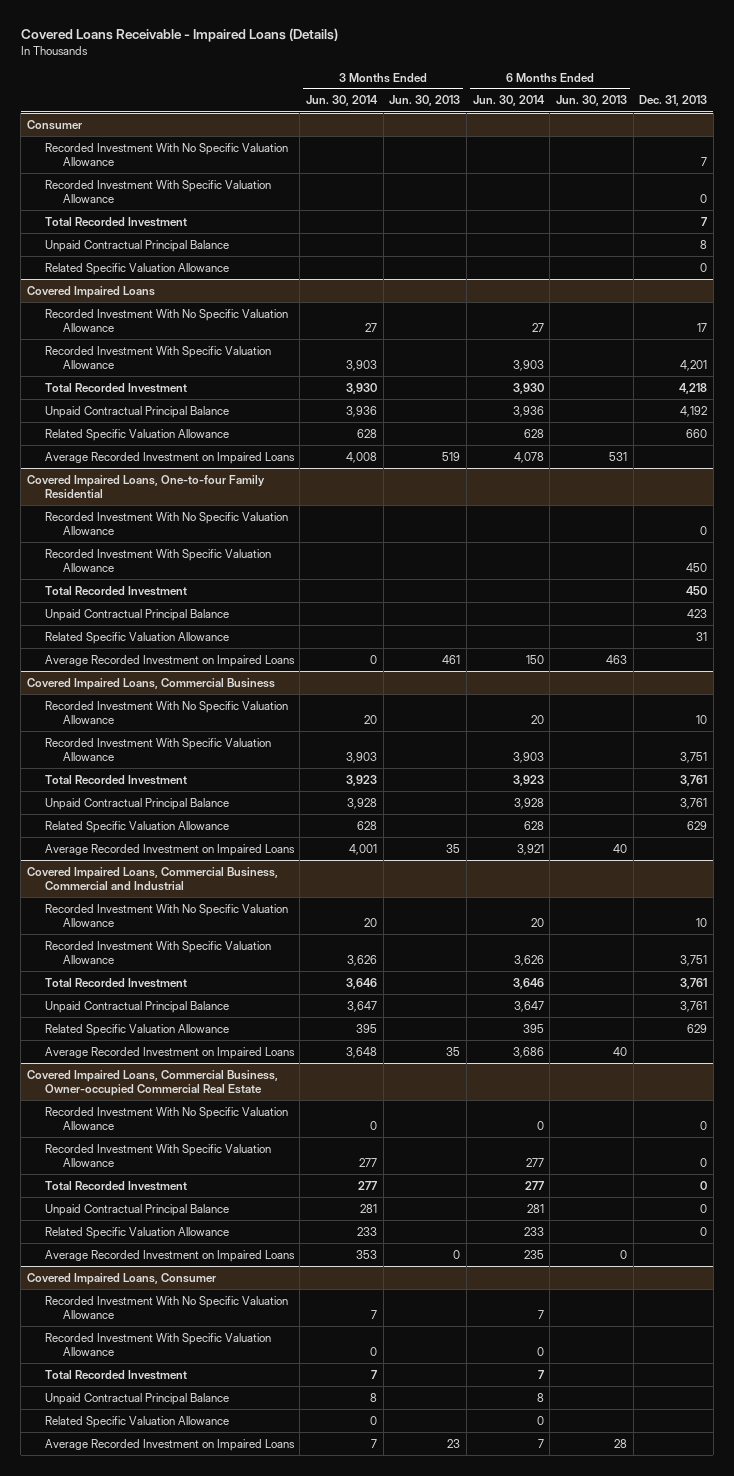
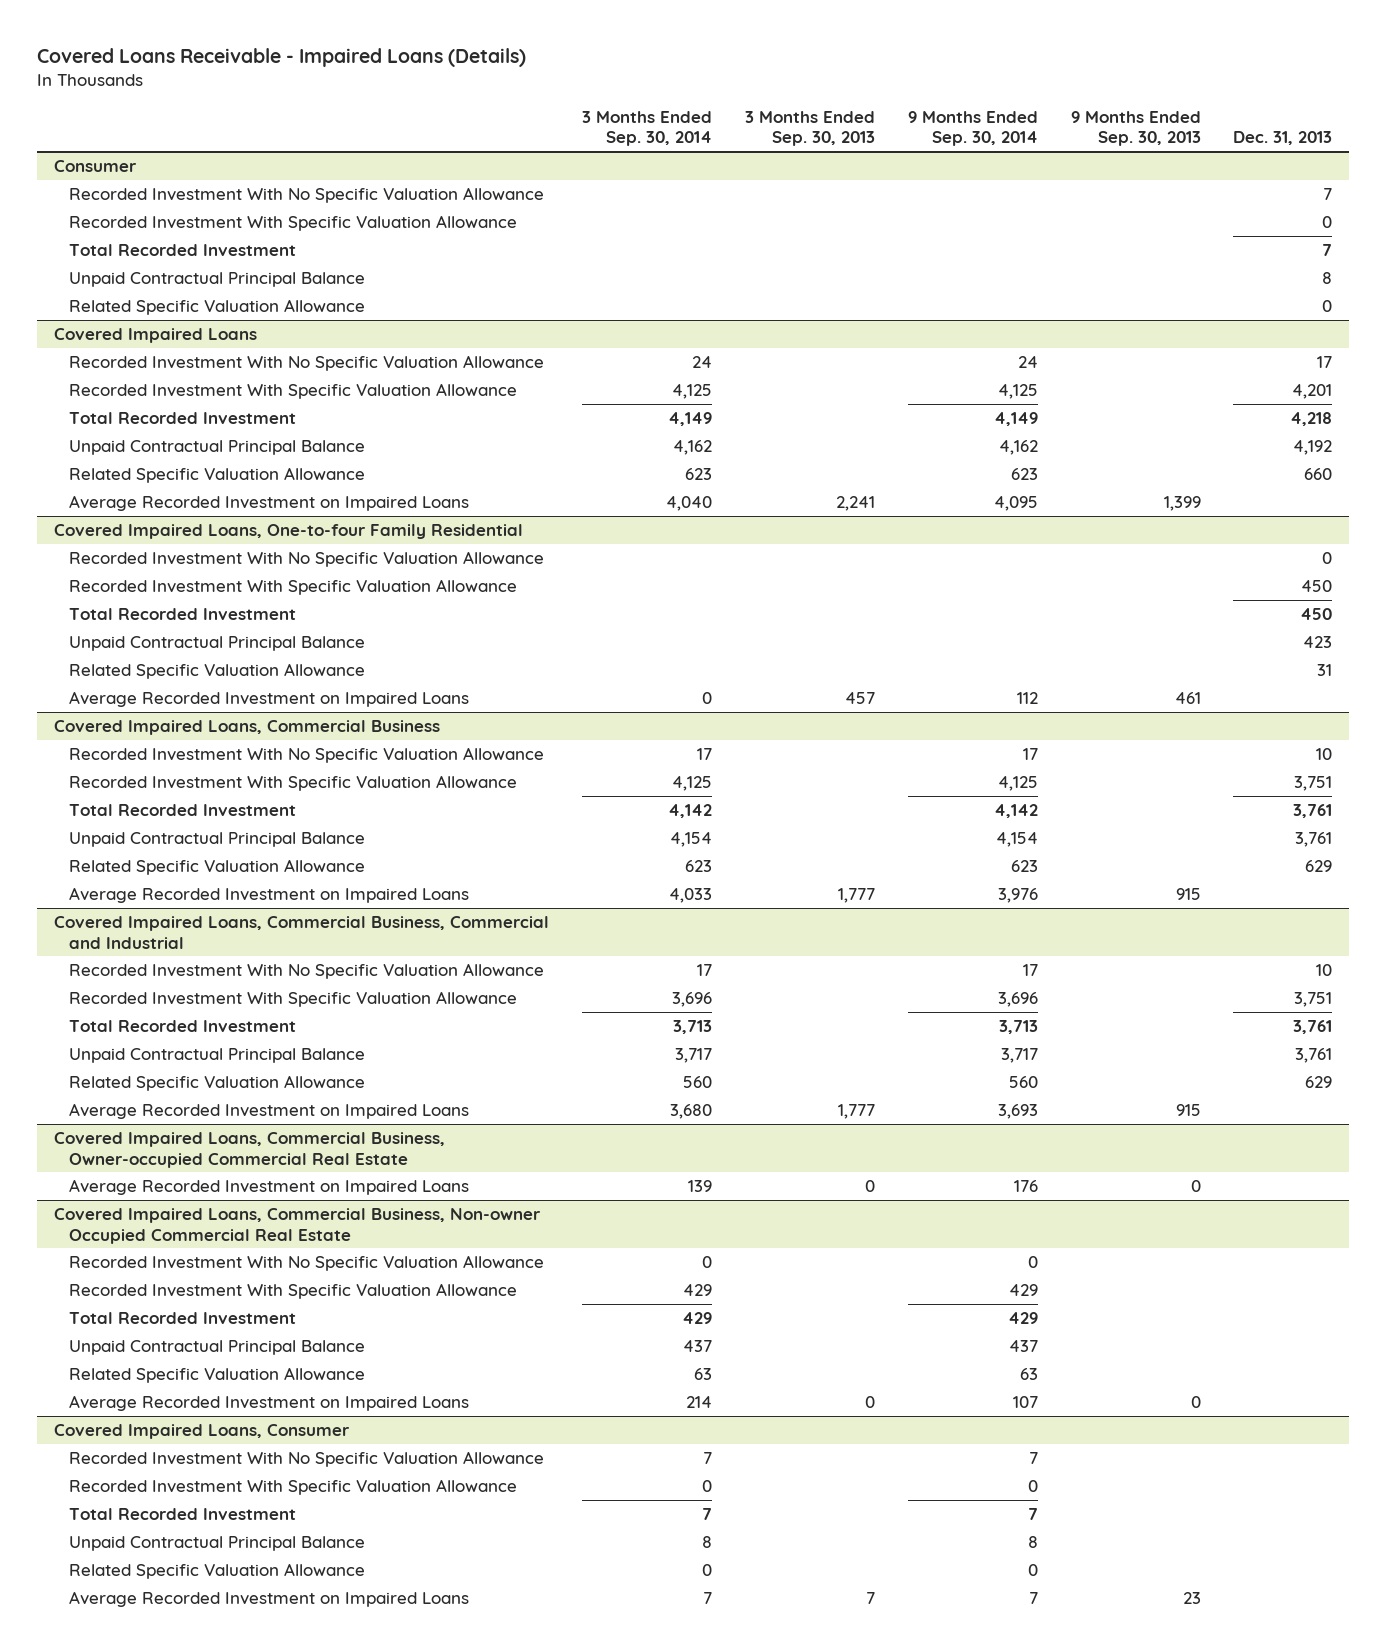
- | 3 Months Ended Jun. 30, 2014 | 3 Months Ended Jun. 30, 2013 | 6 Months Ended Jun. 30, 2014 | 6 Months Ended Jun. 30, 2013 | Dec. 31, 2013
+ | 3 Months Ended Sep. 30, 2014 | 3 Months Ended Sep. 30, 2013 | 9 Months Ended Sep. 30, 2014 | 9 Months Ended Sep. 30, 2013 | Dec. 31, 2013
@ Covered Impaired Loans, Commercial Business, Owner-occupied Commercial Real Estate
- Recorded Investment With No Specific Valuation Allowance | 0 | | 0 | | 0
- Recorded Investment With Specific Valuation Allowance | 277 | | 277 | | 0
- Total Recorded Investment | 277 | | 277 | | 0
- Unpaid Contractual Principal Balance | 281 | | 281 | | 0
- Related Specific Valuation Allowance | 233 | | 233 | | 0
+ Covered Impaired Loans, Commercial Business, Non-owner Occupied Commercial Real Estate
+ Recorded Investment With No Specific Valuation Allowance | 0 | | 0 | |
+ Recorded Investment With Specific Valuation Allowance | 429 | | 429 | |
+ Total Recorded Investment | 429 | | 429 | |
+ Unpaid Contractual Principal Balance | 437 | | 437 | |
+ Related Specific Valuation Allowance | 63 | | 63 | |
+ Average Recorded Investment on Impaired Loans | 214 | 0 | 107 | 0 |

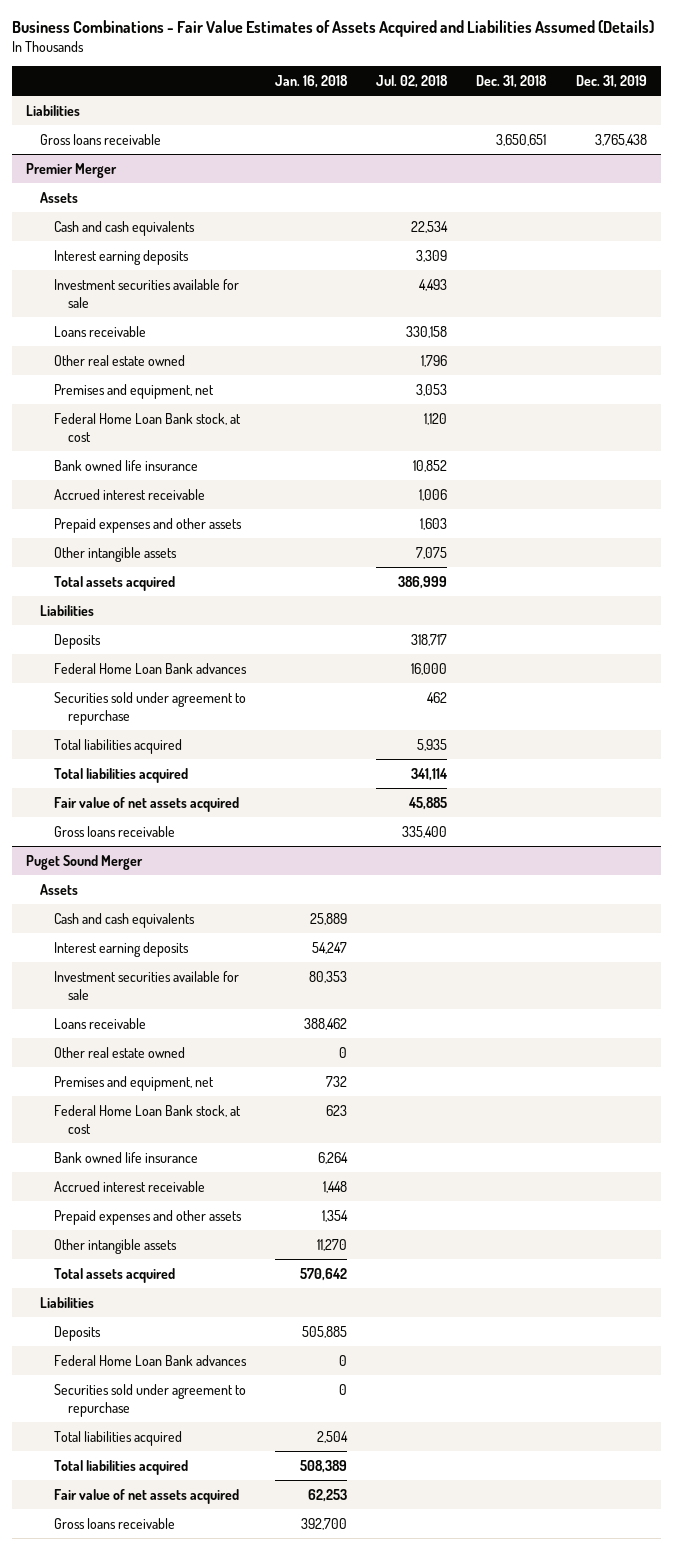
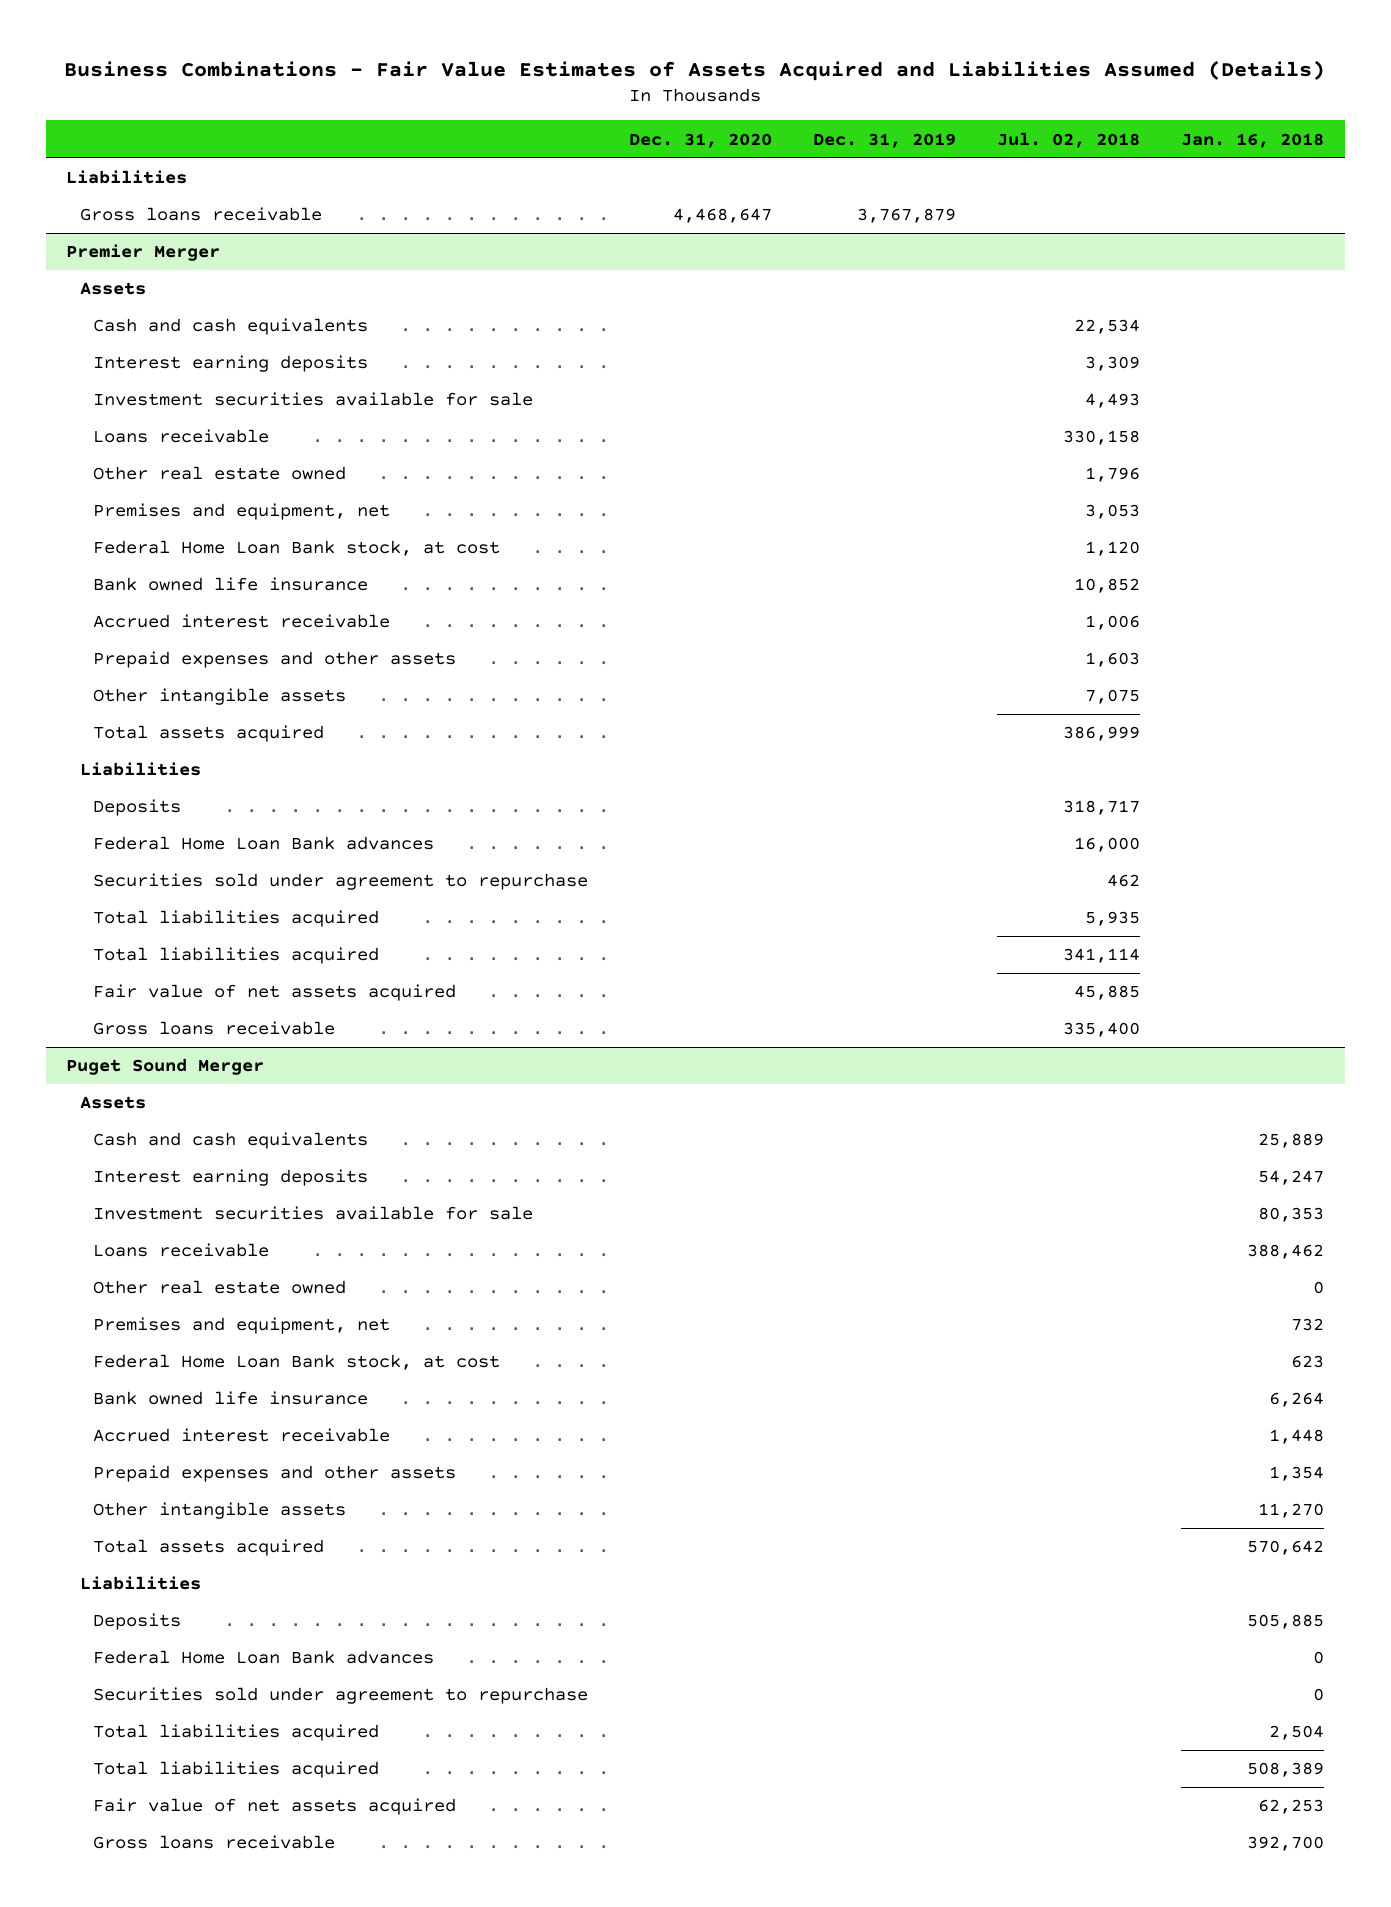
- | Jan. 16, 2018 | Jul. 02, 2018 | Dec. 31, 2018 | Dec. 31, 2019
+ | Dec. 31, 2020 | Dec. 31, 2019 | Jul. 02, 2018 | Jan. 16, 2018
- Gross loans receivable | | | 3,650,651 | 3,765,438
+ Gross loans receivable | 4,468,647 | 3,767,879 | |

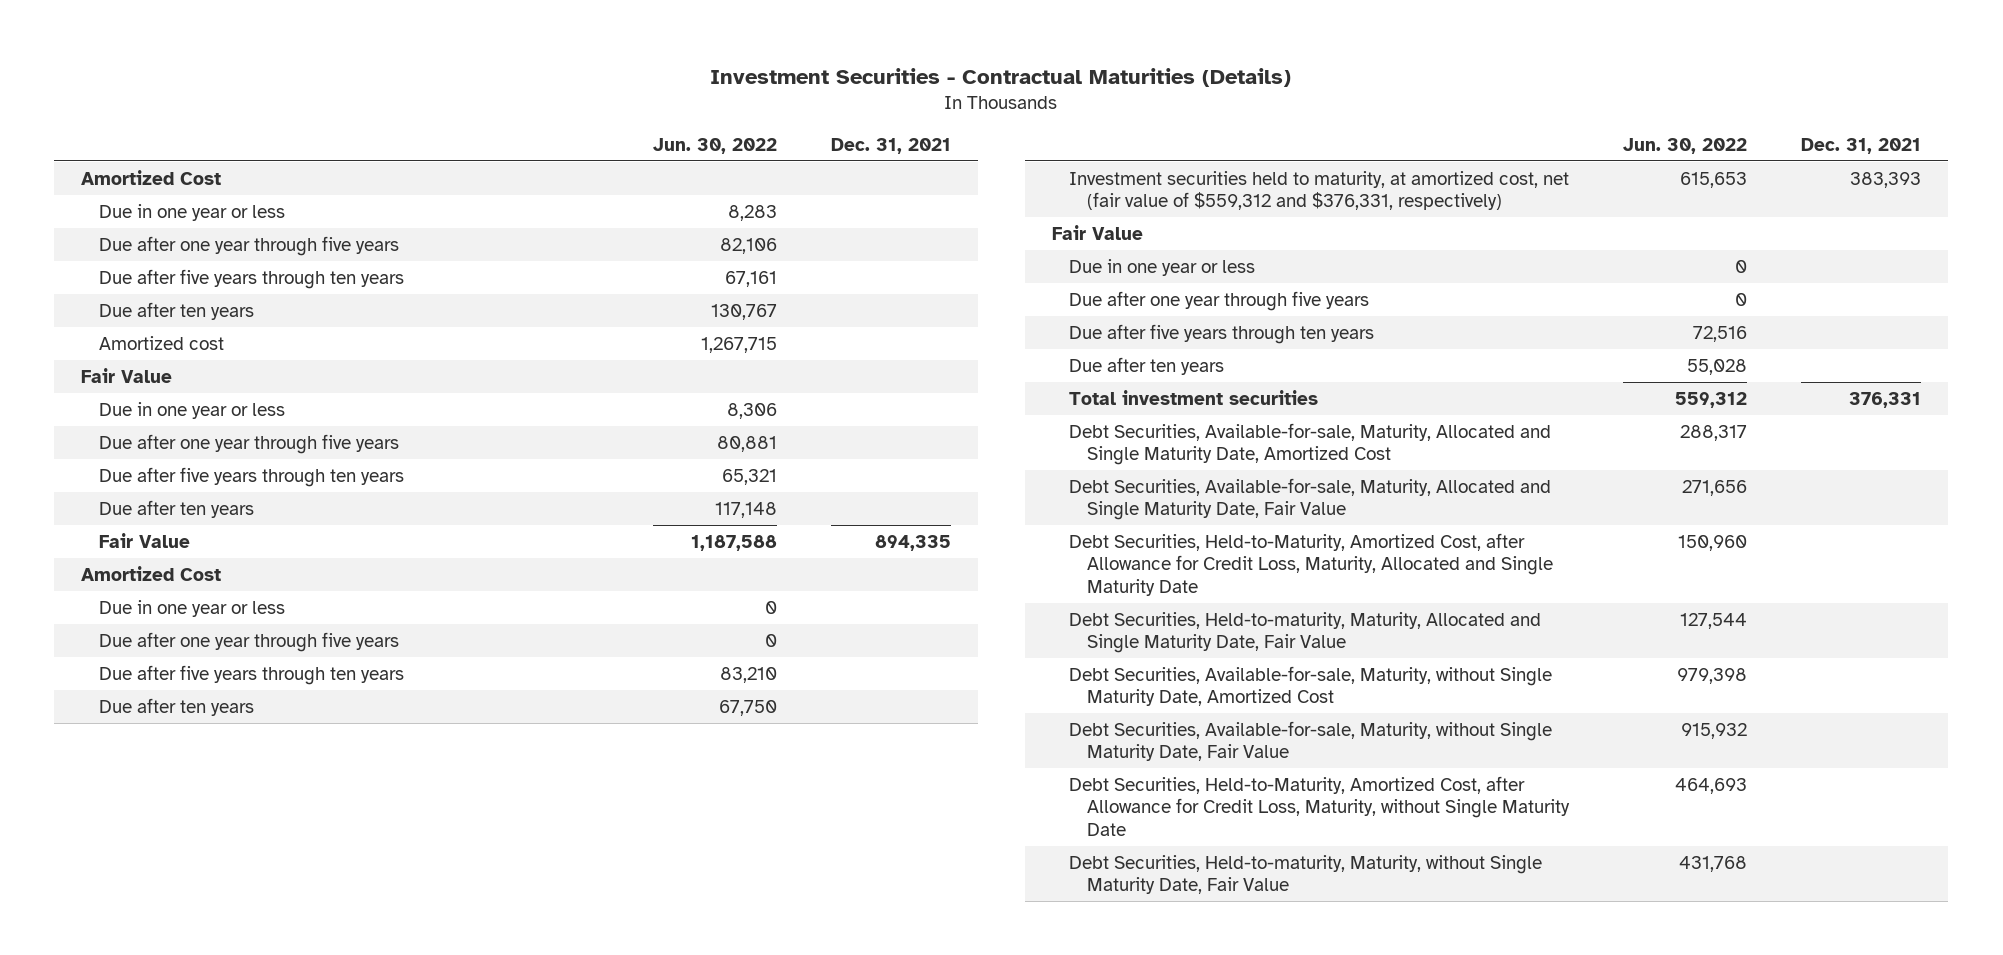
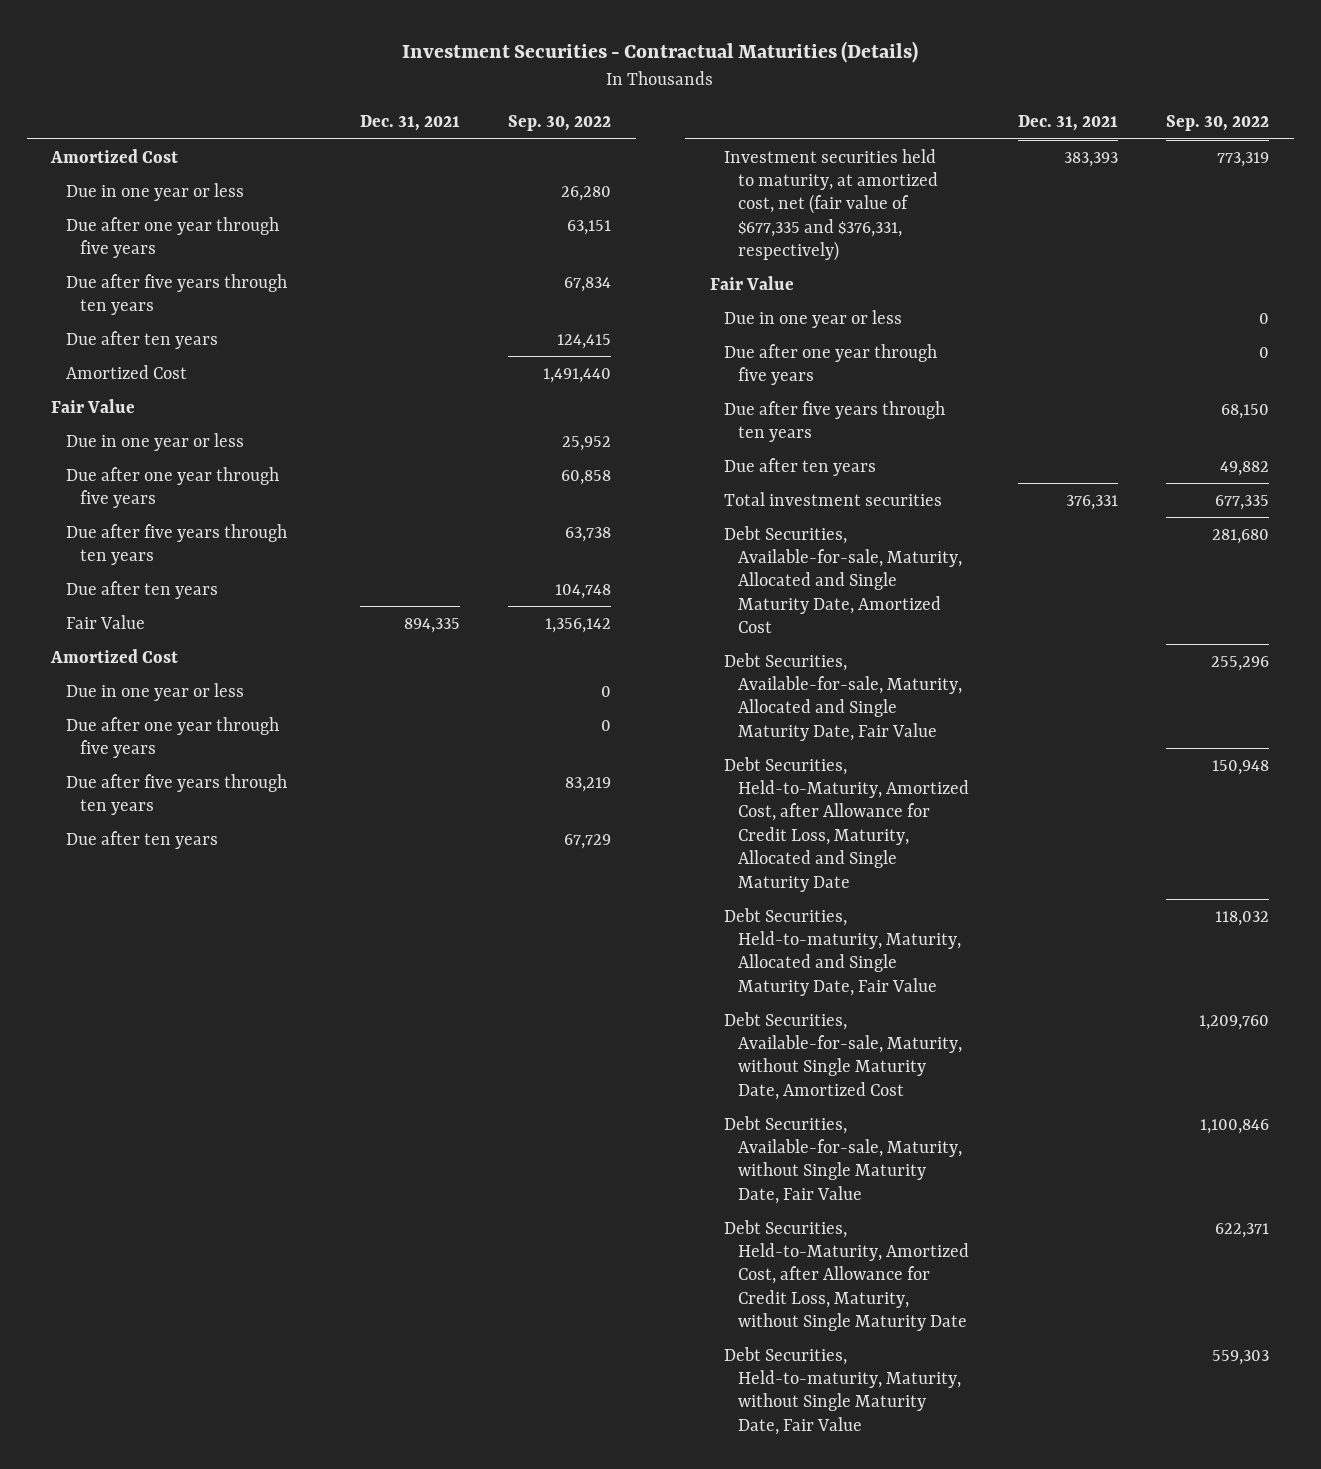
- | Jun. 30, 2022 | Dec. 31, 2021
+ | Dec. 31, 2021 | Sep. 30, 2022
- Amortized cost | 1,267,715 |
+ Amortized Cost | | 1,491,440
- Investment securities held to maturity, at amortized cost, net (fair value of $559,312 and $376,331, respectively) | 615,653 | 383,393
+ Investment securities held to maturity, at amortized cost, net (fair value of $677,335 and $376,331, respectively) | 383,393 | 773,319

